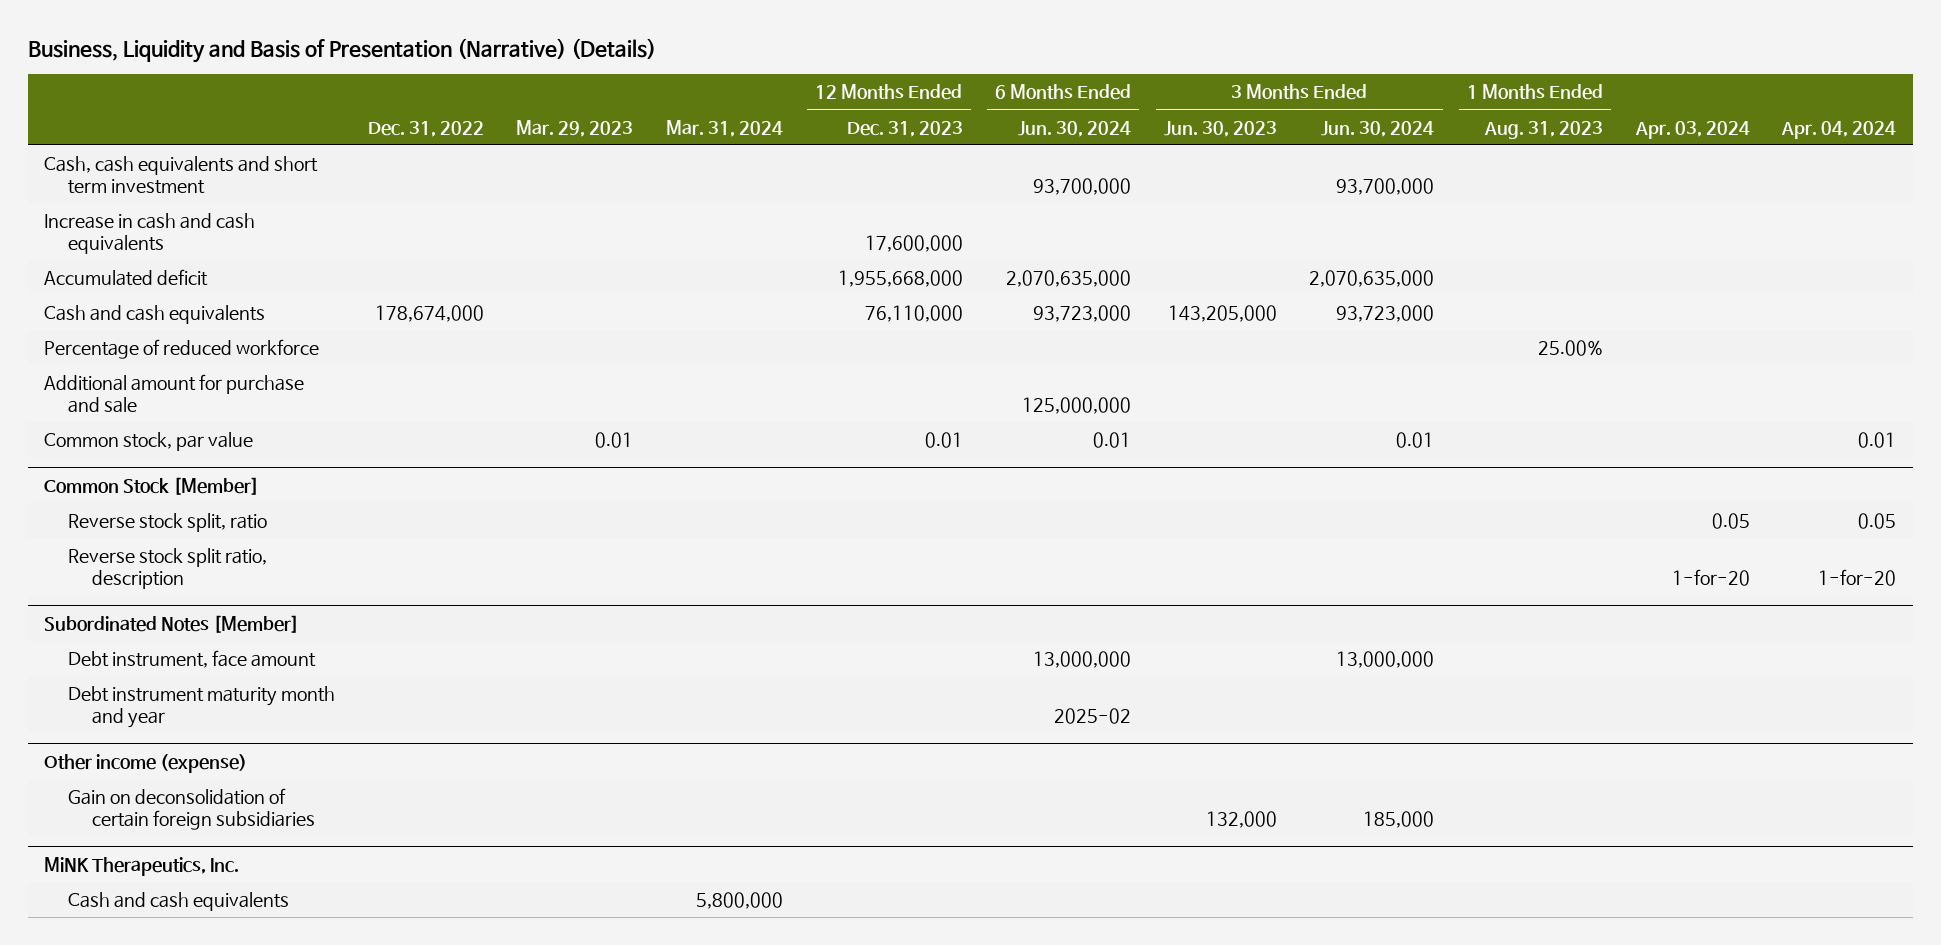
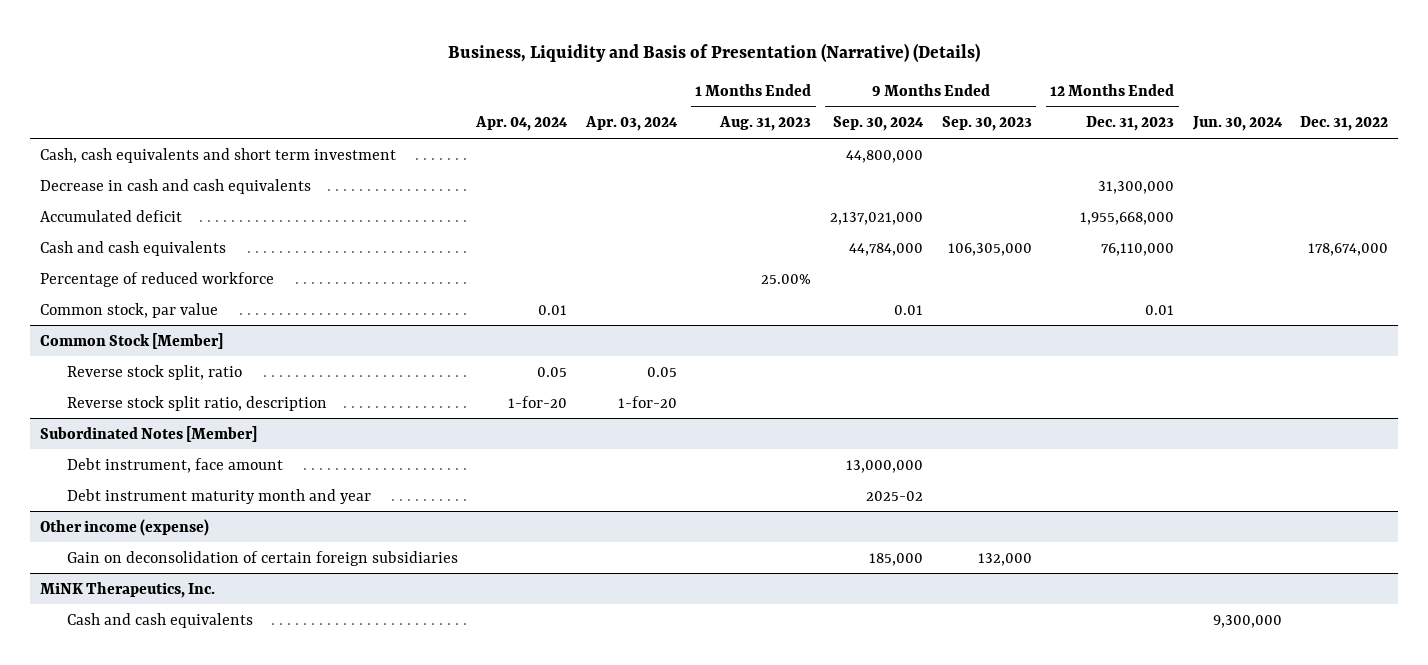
- | Dec. 31, 2022 | Mar. 29, 2023 | Mar. 31, 2024 | 12 Months Ended Dec. 31, 2023 | 6 Months Ended Jun. 30, 2024 | 3 Months Ended Jun. 30, 2023 | 3 Months Ended Jun. 30, 2024 | 1 Months Ended Aug. 31, 2023 | Apr. 03, 2024 | Apr. 04, 2024
+ | Apr. 04, 2024 | Apr. 03, 2024 | 1 Months Ended Aug. 31, 2023 | 9 Months Ended Sep. 30, 2024 | 9 Months Ended Sep. 30, 2023 | 12 Months Ended Dec. 31, 2023 | Jun. 30, 2024 | Dec. 31, 2022
- Increase in cash and cash equivalents | | | | 17,600,000 | | | | | |
+ Decrease in cash and cash equivalents | | | | | | 31,300,000 | |
- Additional amount for purchase and sale | | | | | 125,000,000 | | | | |

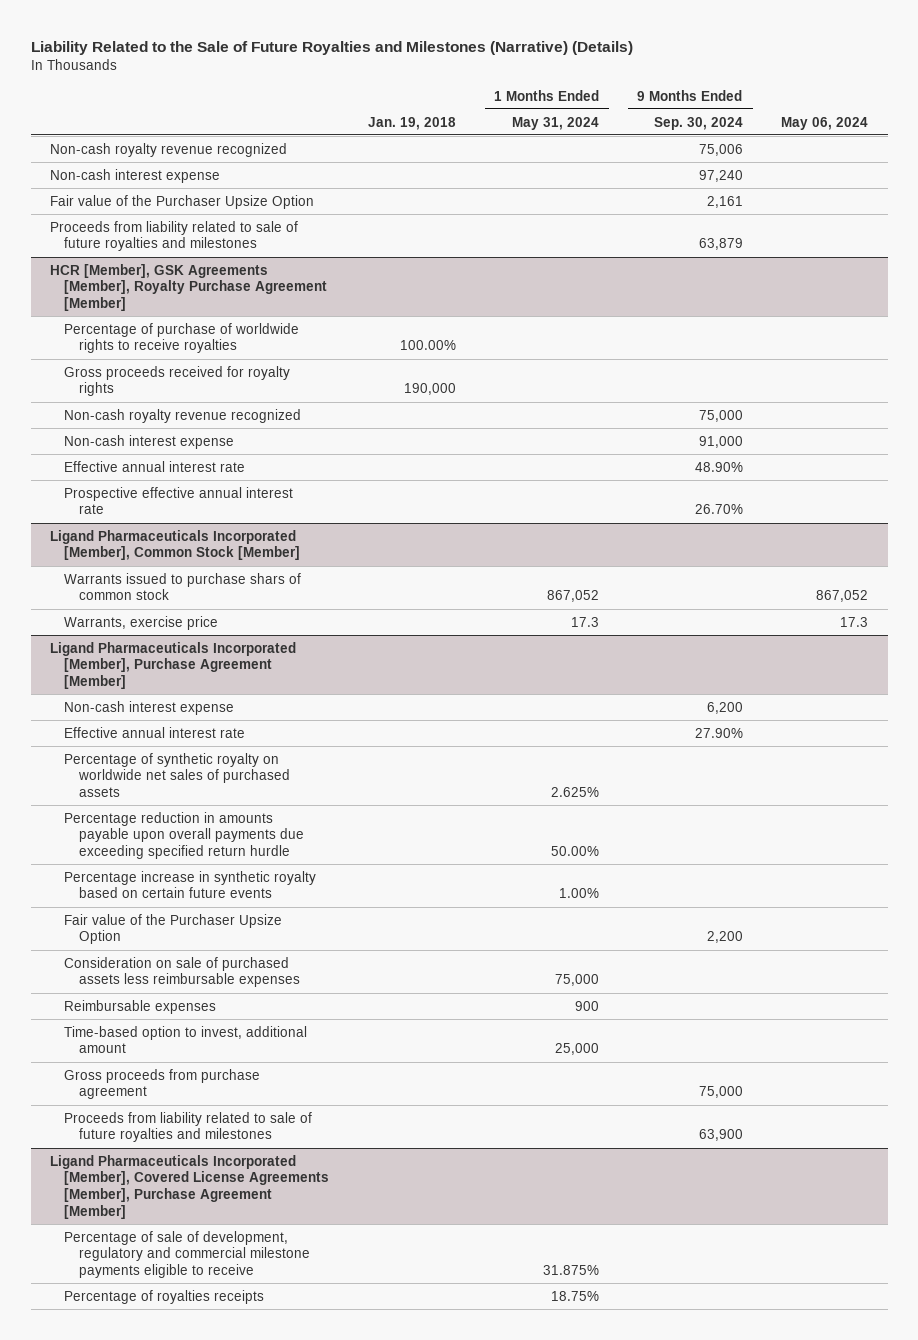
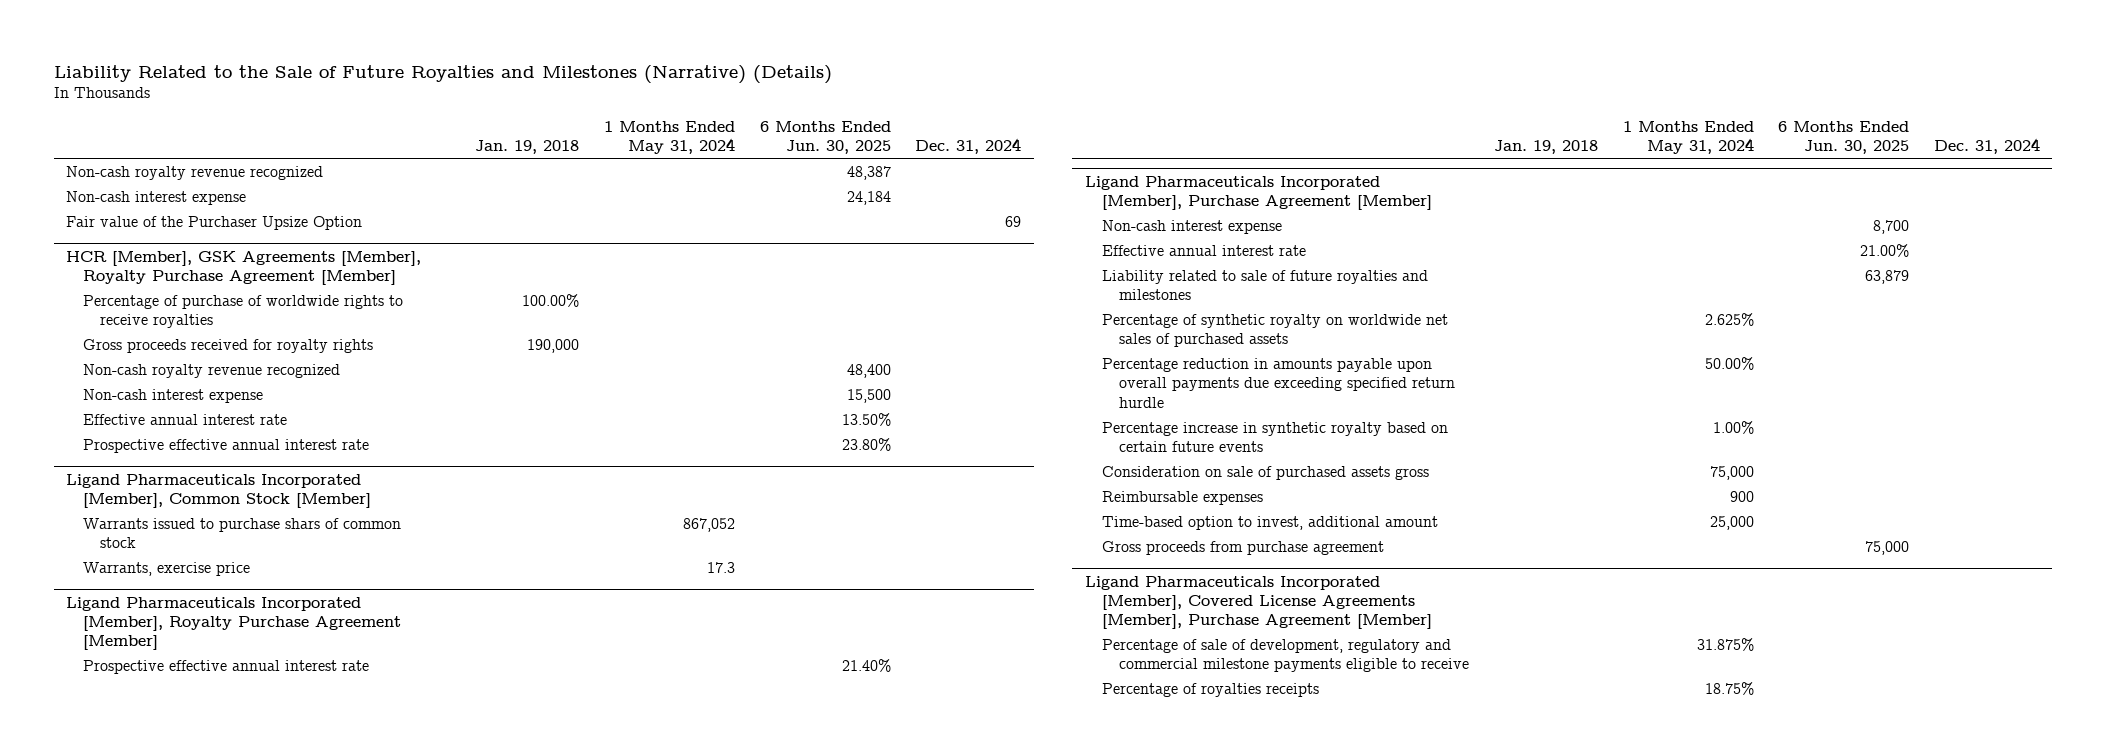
- | Jan. 19, 2018 | 1 Months Ended May 31, 2024 | 9 Months Ended Sep. 30, 2024 | May 06, 2024
+ | Jan. 19, 2018 | 1 Months Ended May 31, 2024 | 6 Months Ended Jun. 30, 2025 | Dec. 31, 2024
- Proceeds from liability related to sale of future royalties and milestones | | | 63,879 |
+ Ligand Pharmaceuticals Incorporated [Member], Royalty Purchase Agreement [Member]
+ Prospective effective annual interest rate | | | 21.40% |
@ Ligand Pharmaceuticals Incorporated [Member], Purchase Agreement [Member]
+ Liability related to sale of future royalties and milestones | | | 63,879 |
- Fair value of the Purchaser Upsize Option | | | 2,200 |
- Consideration on sale of purchased assets less reimbursable expenses | | 75,000 | |
+ Consideration on sale of purchased assets gross | | 75,000 | |
- Proceeds from liability related to sale of future royalties and milestones | | | 63,900 |

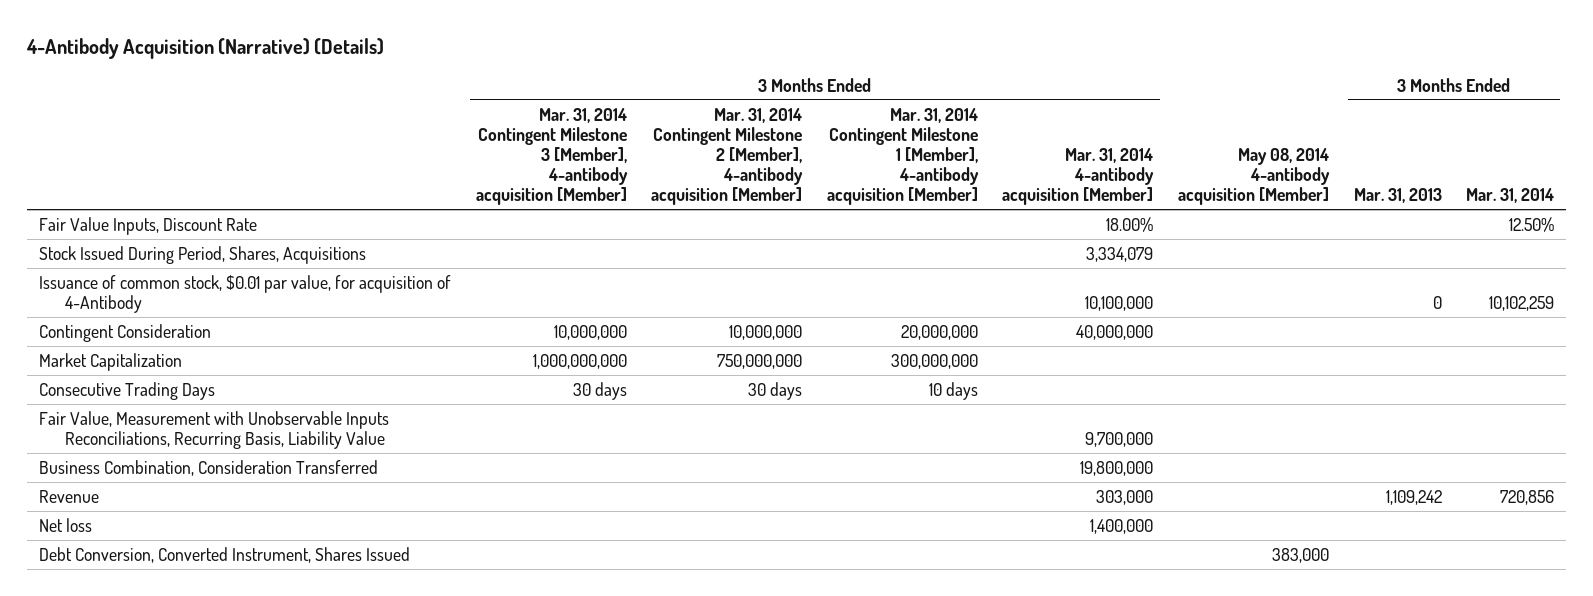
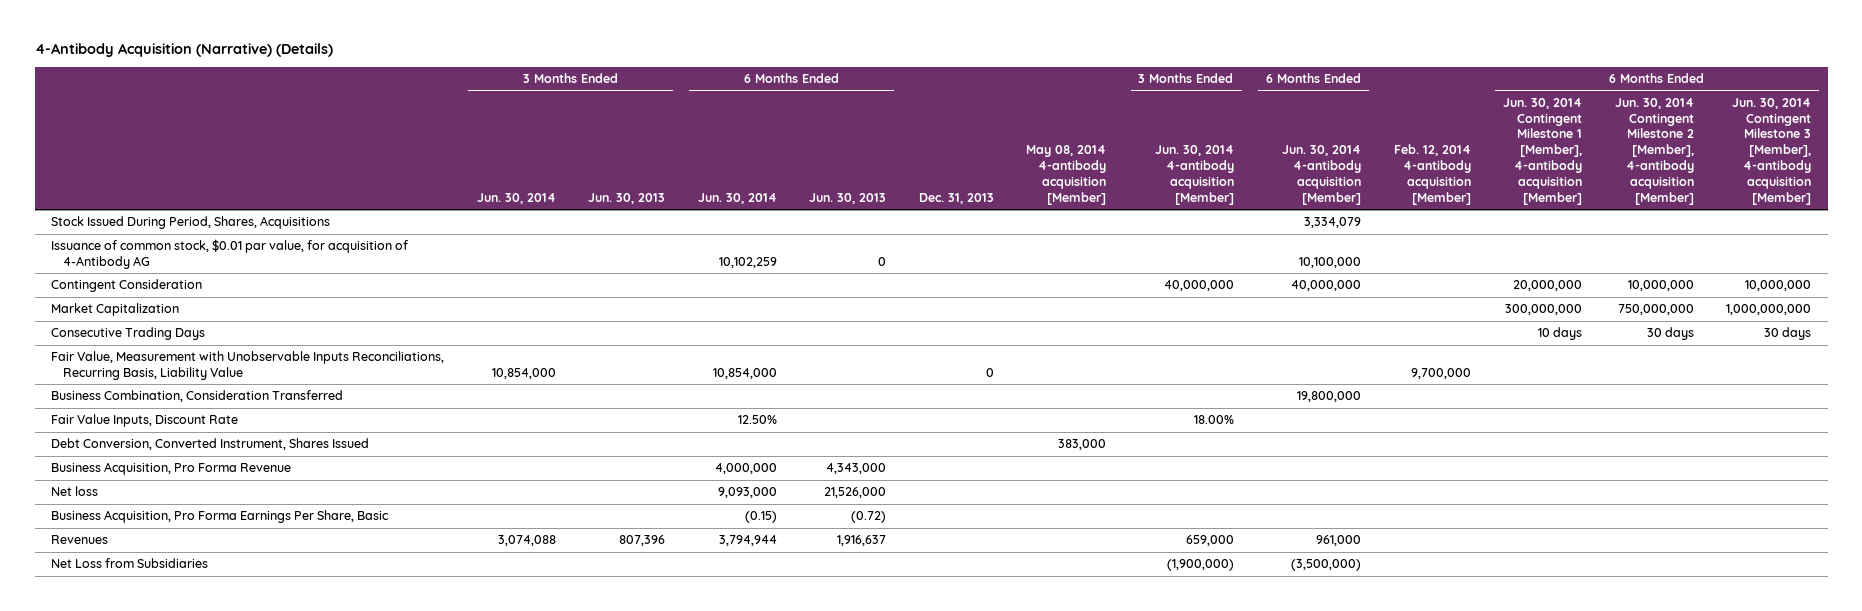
- | 3 Months Ended Mar. 31, 2014 Contingent Milestone 3 [Member], 4-antibody acquisition [Member] | 3 Months Ended Mar. 31, 2014 Contingent Milestone 2 [Member], 4-antibody acquisition [Member] | 3 Months Ended Mar. 31, 2014 Contingent Milestone 1 [Member], 4-antibody acquisition [Member] | 3 Months Ended Mar. 31, 2014 4-antibody acquisition [Member] | May 08, 2014 4-antibody acquisition [Member] | 3 Months Ended Mar. 31, 2013 | 3 Months Ended Mar. 31, 2014
+ | 3 Months Ended Jun. 30, 2014 | 3 Months Ended Jun. 30, 2013 | 6 Months Ended Jun. 30, 2014 | 6 Months Ended Jun. 30, 2013 | Dec. 31, 2013 | May 08, 2014 4-antibody acquisition [Member] | 3 Months Ended Jun. 30, 2014 4-antibody acquisition [Member] | 6 Months Ended Jun. 30, 2014 4-antibody acquisition [Member] | Feb. 12, 2014 4-antibody acquisition [Member] | 6 Months Ended Jun. 30, 2014 Contingent Milestone 1 [Member], 4-antibody acquisition [Member] | 6 Months Ended Jun. 30, 2014 Contingent Milestone 2 [Member], 4-antibody acquisition [Member] | 6 Months Ended Jun. 30, 2014 Contingent Milestone 3 [Member], 4-antibody acquisition [Member]
- Issuance of common stock, $0.01 par value, for acquisition of 4-Antibody | | | | 10,100,000 | | 0 | 10,102,259
+ Issuance of common stock, $0.01 par value, for acquisition of 4-Antibody AG | | | 10,102,259 | 0 | | | | 10,100,000 | | | |
- Revenue | | | | 303,000 | | 1,109,242 | 720,856
moved down: Fair Value Inputs, Discount Rate | | | 12.50% | | | | 18.00% | | | | |
+ Business Acquisition, Pro Forma Revenue | | | 4,000,000 | 4,343,000 | | | | | | | |
moved down: Net loss | | | 9,093,000 | 21,526,000 | | | | | | | |
+ Business Acquisition, Pro Forma Earnings Per Share, Basic | | | (0.15) | (0.72) | | | | | | | |
+ Revenues | 3,074,088 | 807,396 | 3,794,944 | 1,916,637 | | | 659,000 | 961,000 | | | |
+ Net Loss from Subsidiaries | | | | | | | (1,900,000) | (3,500,000) | | | |

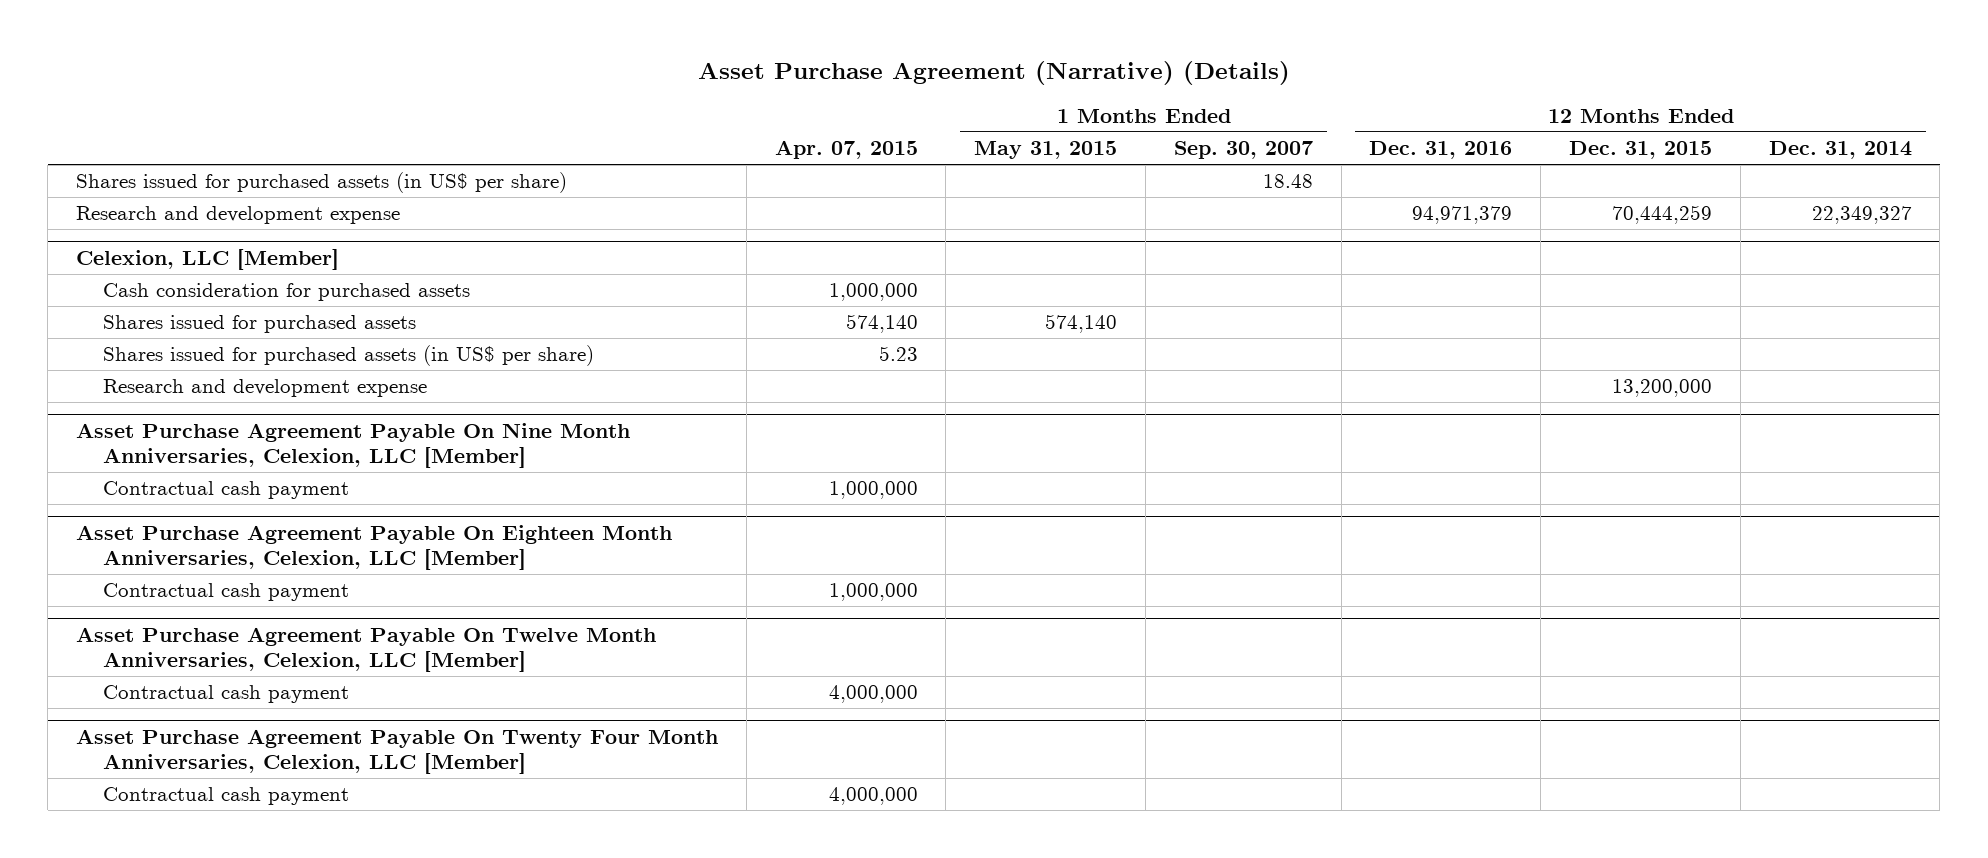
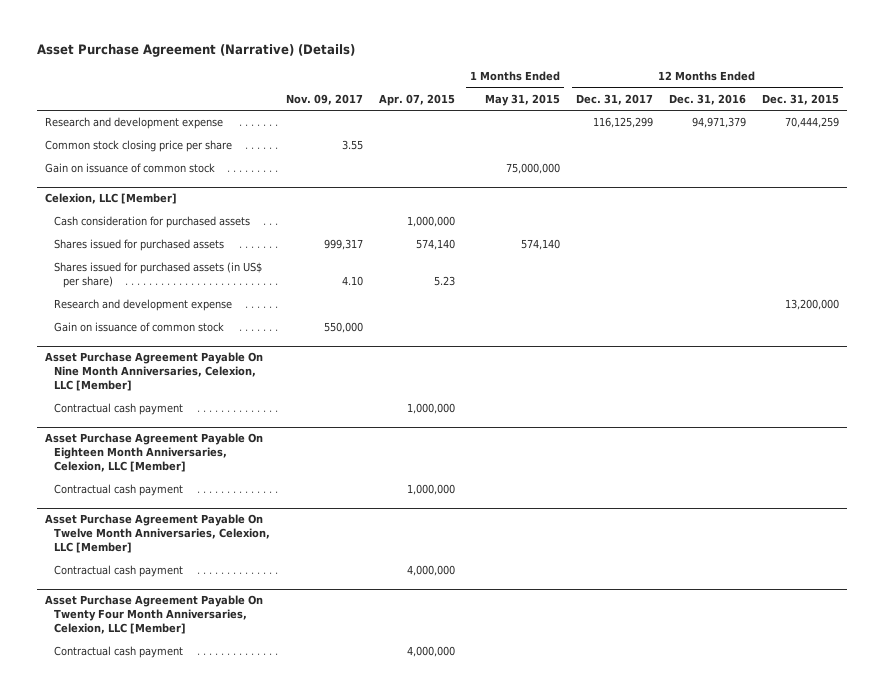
- | Apr. 07, 2015 | 1 Months Ended May 31, 2015 | 1 Months Ended Sep. 30, 2007 | 12 Months Ended Dec. 31, 2016 | 12 Months Ended Dec. 31, 2015 | 12 Months Ended Dec. 31, 2014
+ | Nov. 09, 2017 | Apr. 07, 2015 | 1 Months Ended May 31, 2015 | 12 Months Ended Dec. 31, 2017 | 12 Months Ended Dec. 31, 2016 | 12 Months Ended Dec. 31, 2015
- Shares issued for purchased assets (in US$ per share) | | | 18.48 | | |
+ Common stock closing price per share | 3.55 | | | | |
+ Gain on issuance of common stock | | | 75,000,000 | | |
@ Celexion, LLC [Member]
+ Gain on issuance of common stock | 550,000 | | | | |

